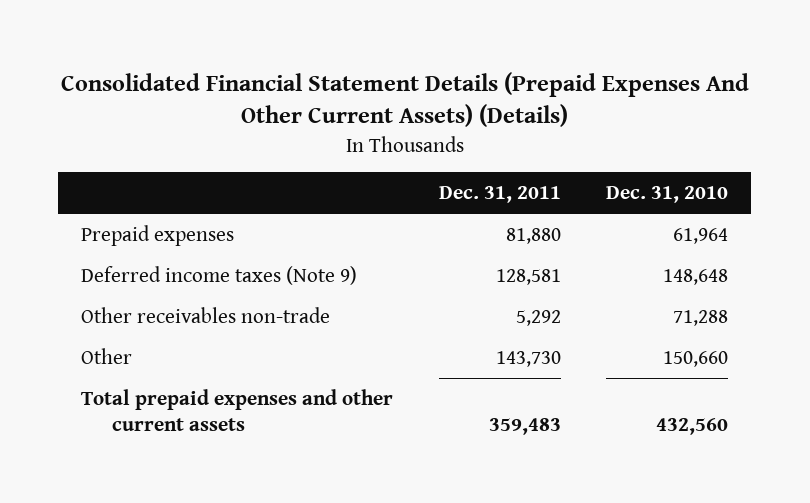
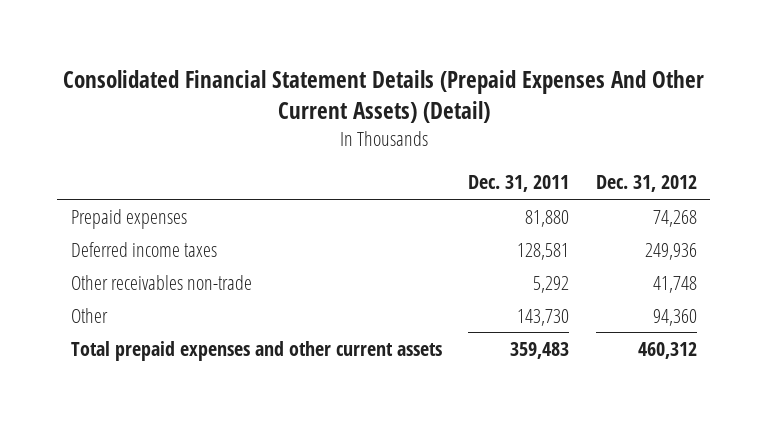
- Consolidated Financial Statement Details (Prepaid Expenses And Other Current Assets) (Details)
+ Consolidated Financial Statement Details (Prepaid Expenses And Other Current Assets) (Detail)
- | Dec. 31, 2011 | Dec. 31, 2010
+ | Dec. 31, 2011 | Dec. 31, 2012
- Deferred income taxes (Note 9) | 128,581 | 148,648
+ Deferred income taxes | 128,581 | 249,936

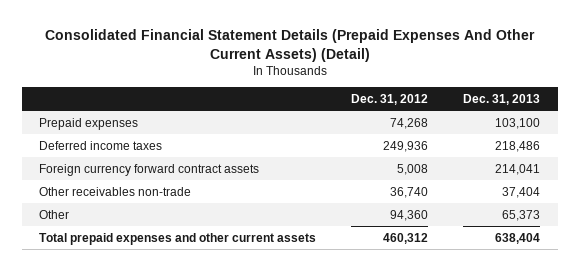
- | Dec. 31, 2011 | Dec. 31, 2012
+ | Dec. 31, 2012 | Dec. 31, 2013
- Other receivables non-trade | 5,292 | 41,748
+ Foreign currency forward contract assets | 5,008 | 214,041
+ Other receivables non-trade | 36,740 | 37,404

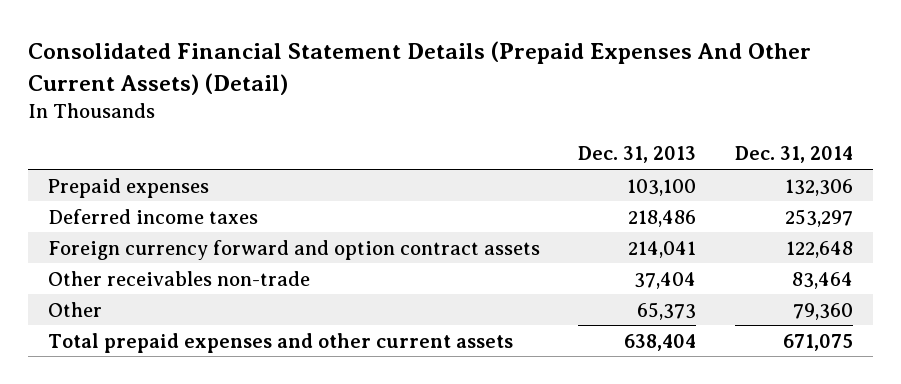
- | Dec. 31, 2012 | Dec. 31, 2013
+ | Dec. 31, 2013 | Dec. 31, 2014
- Foreign currency forward contract assets | 5,008 | 214,041
+ Foreign currency forward and option contract assets | 214,041 | 122,648

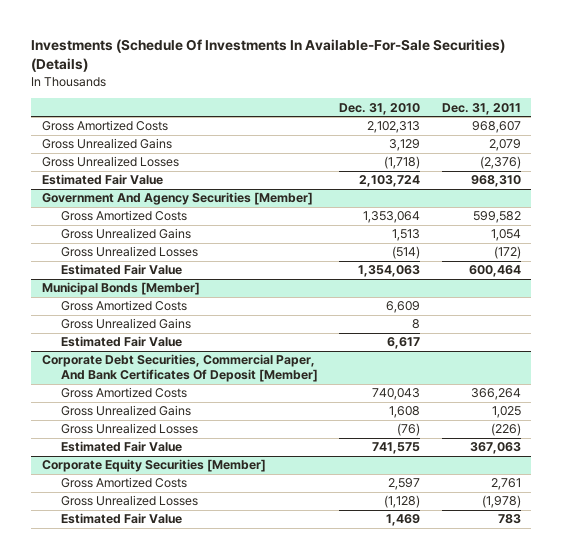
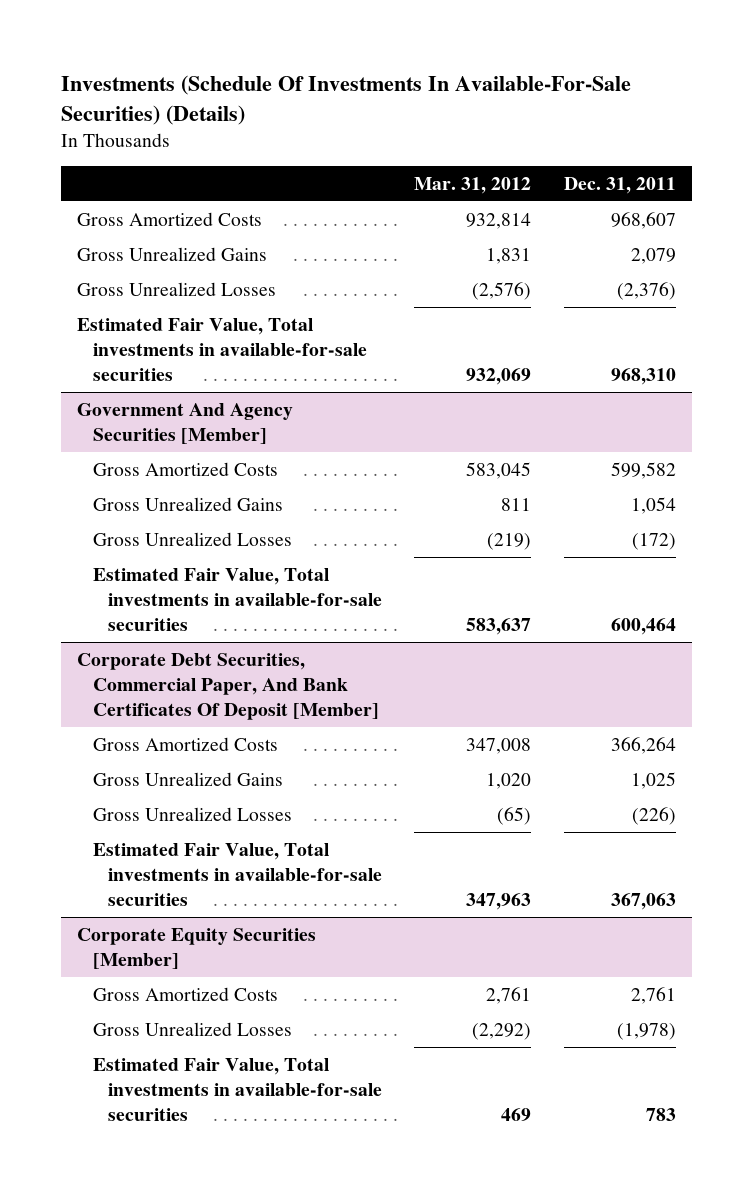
- | Dec. 31, 2010 | Dec. 31, 2011
+ | Mar. 31, 2012 | Dec. 31, 2011
- Estimated Fair Value | 2,103,724 | 968,310
+ Estimated Fair Value, Total investments in available-for-sale securities | 932,069 | 968,310
@ Government And Agency Securities [Member]
- Estimated Fair Value | 1,354,063 | 600,464
- Municipal Bonds [Member]
- Gross Amortized Costs | 6,609 |
- Gross Unrealized Gains | 8 |
- Estimated Fair Value | 6,617 |
@ Government And Agency Securities [Member]
+ Estimated Fair Value, Total investments in available-for-sale securities | 583,637 | 600,464
@ Corporate Debt Securities, Commercial Paper, And Bank Certificates Of Deposit [Member]
- Estimated Fair Value | 741,575 | 367,063
+ Estimated Fair Value, Total investments in available-for-sale securities | 347,963 | 367,063
@ Corporate Equity Securities [Member]
- Estimated Fair Value | 1,469 | 783
+ Estimated Fair Value, Total investments in available-for-sale securities | 469 | 783

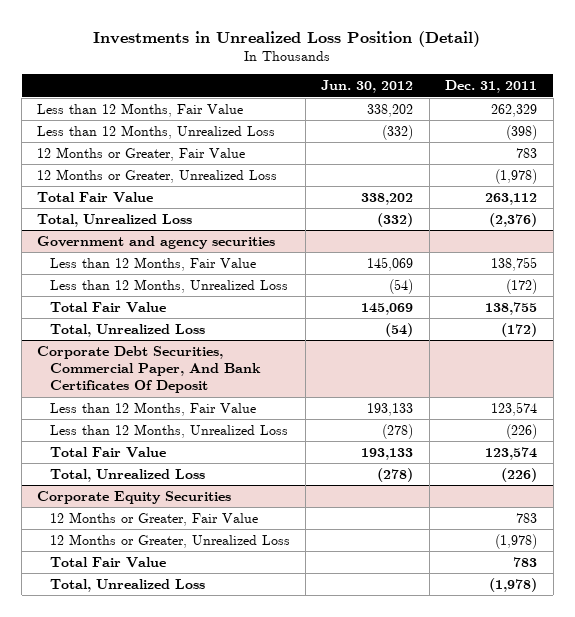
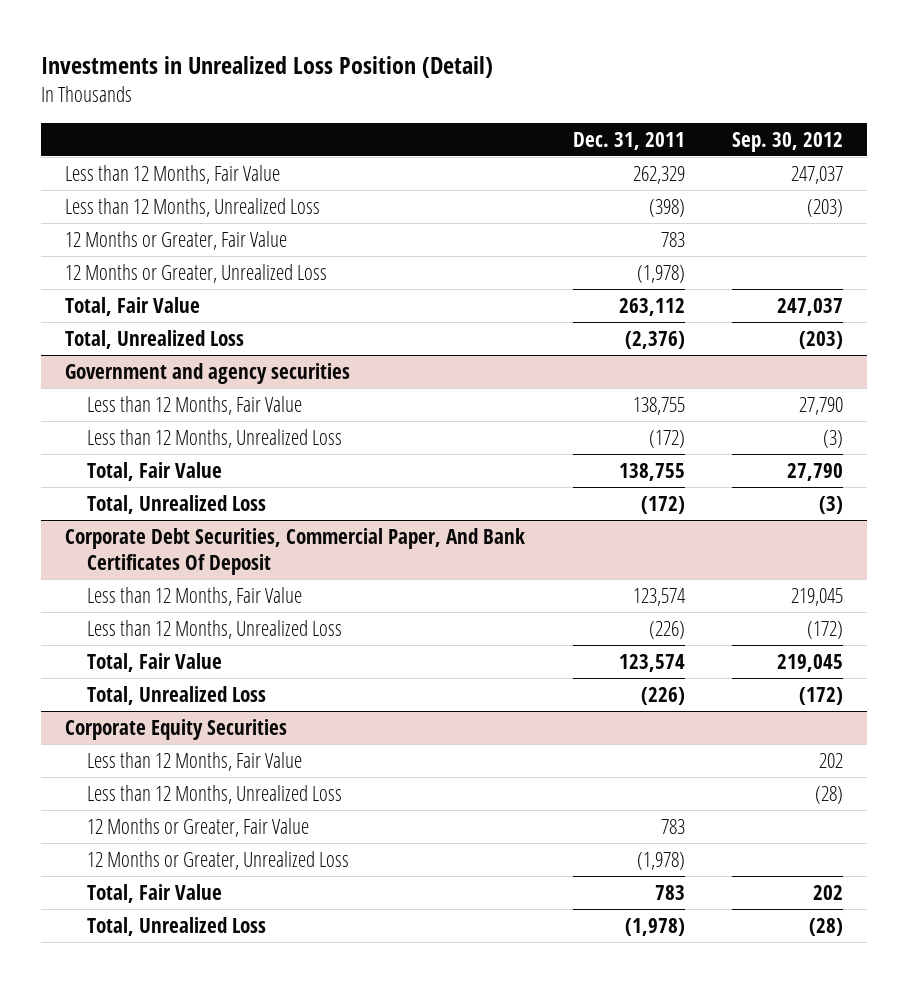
- | Jun. 30, 2012 | Dec. 31, 2011
+ | Dec. 31, 2011 | Sep. 30, 2012
- Total Fair Value | 338,202 | 263,112
+ Total, Fair Value | 263,112 | 247,037
@ Government and agency securities
- Total Fair Value | 145,069 | 138,755
+ Total, Fair Value | 138,755 | 27,790
@ Corporate Debt Securities, Commercial Paper, And Bank Certificates Of Deposit
- Total Fair Value | 193,133 | 123,574
+ Total, Fair Value | 123,574 | 219,045
@ Corporate Equity Securities
+ Less than 12 Months, Fair Value | | 202
+ Less than 12 Months, Unrealized Loss | | (28)
- Total Fair Value | | 783
+ Total, Fair Value | 783 | 202

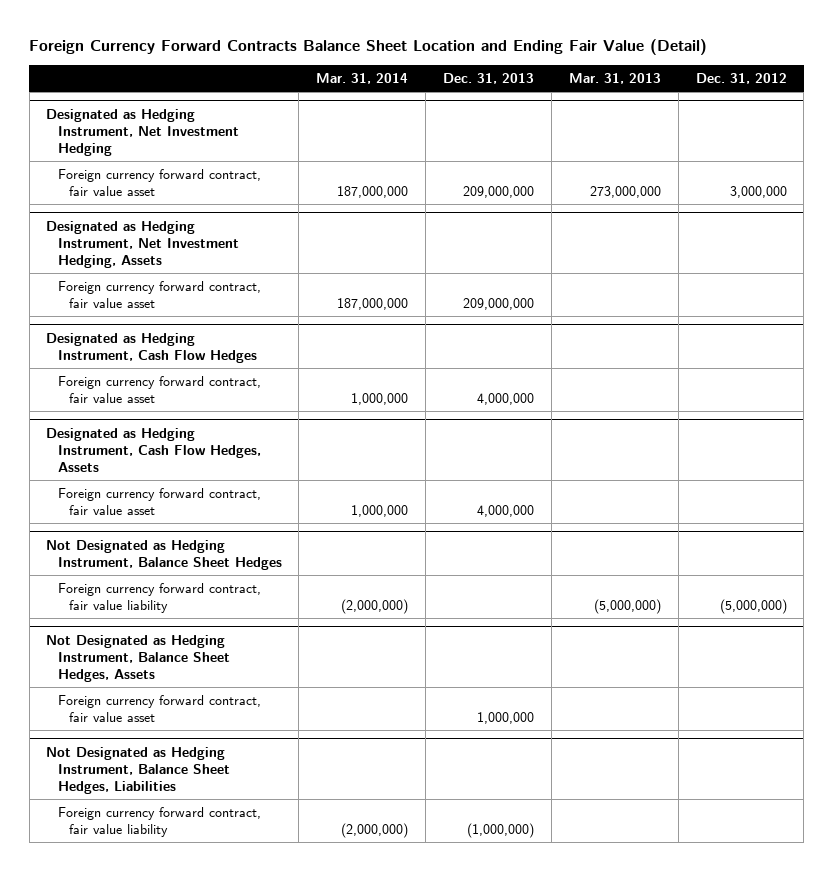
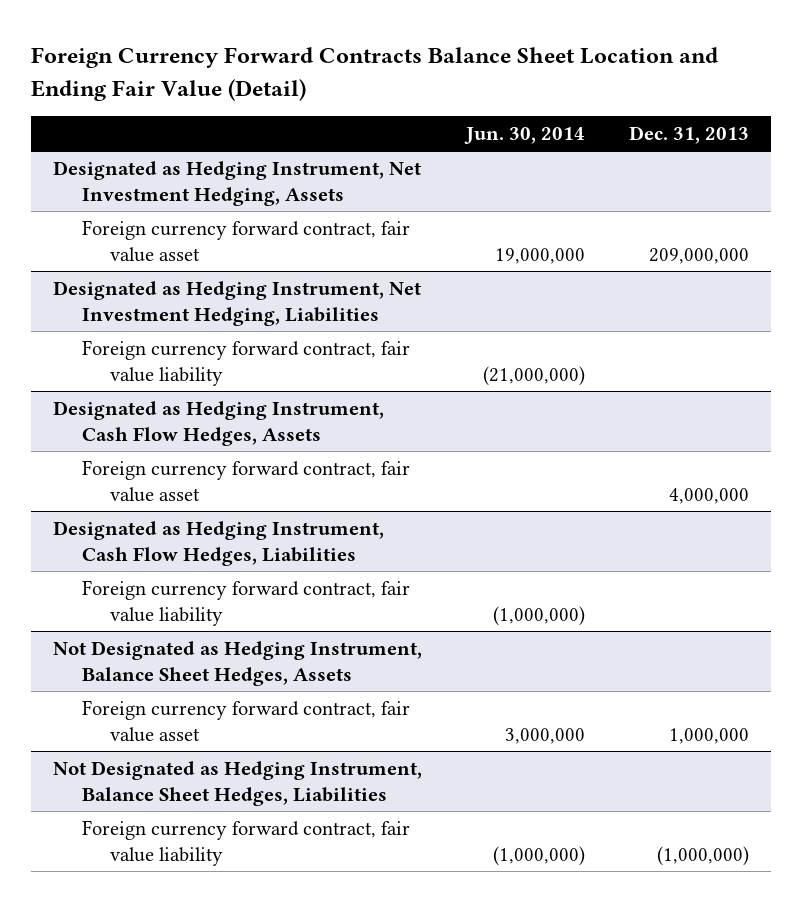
- | Mar. 31, 2014 | Dec. 31, 2013 | Mar. 31, 2013 | Dec. 31, 2012
+ | Jun. 30, 2014 | Dec. 31, 2013
- Designated as Hedging Instrument, Net Investment Hedging
- Foreign currency forward contract, fair value asset | 187,000,000 | 209,000,000 | 273,000,000 | 3,000,000
- Designated as Hedging Instrument, Cash Flow Hedges
- Foreign currency forward contract, fair value asset | 1,000,000 | 4,000,000 | |
+ Designated as Hedging Instrument, Net Investment Hedging, Liabilities
+ Foreign currency forward contract, fair value liability | (21,000,000) |
- Not Designated as Hedging Instrument, Balance Sheet Hedges
+ Designated as Hedging Instrument, Cash Flow Hedges, Liabilities

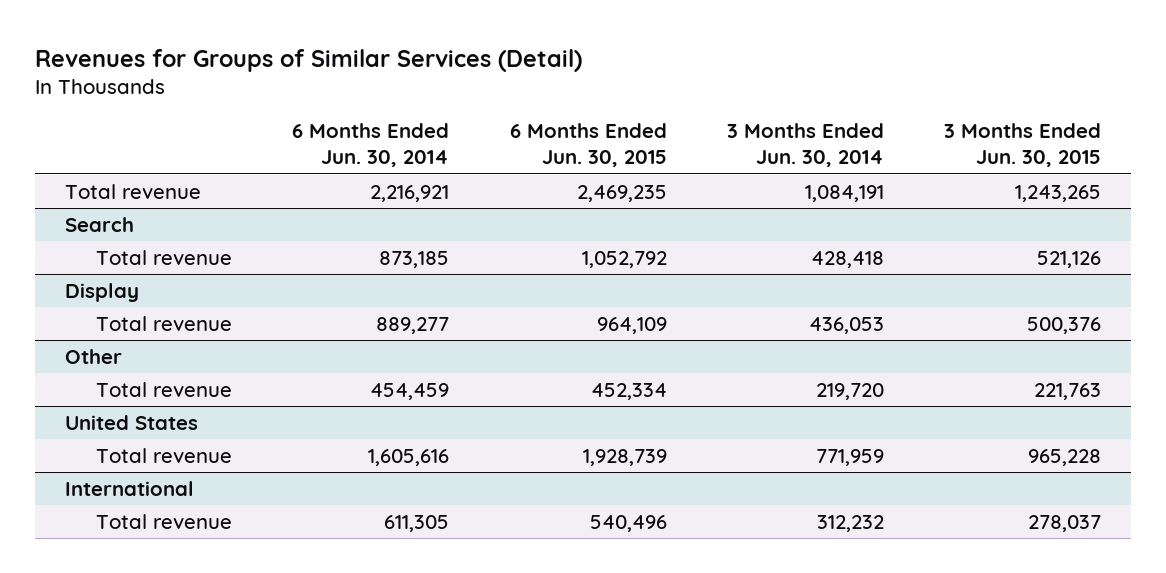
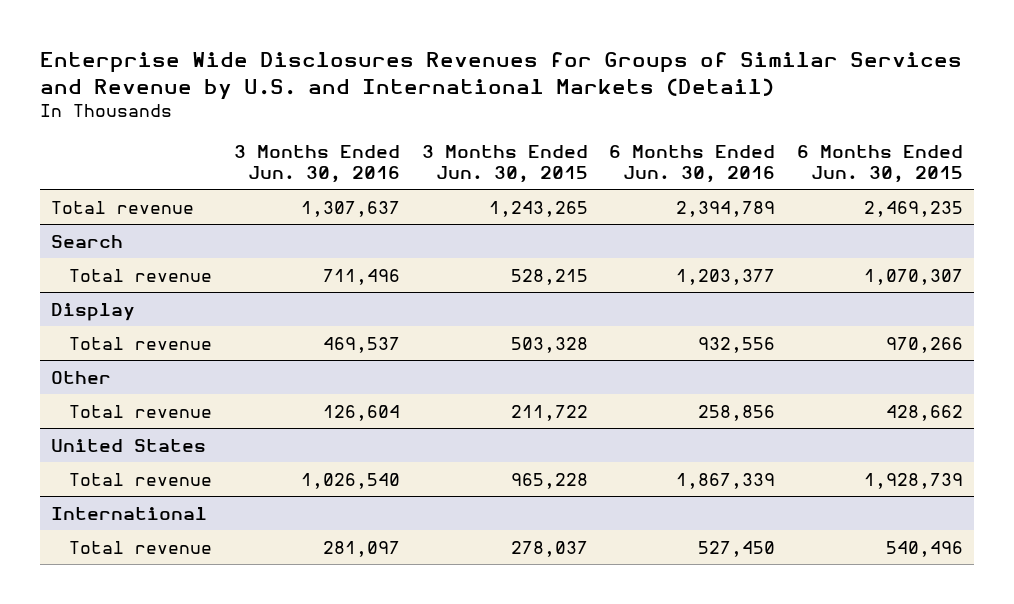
- Revenues for Groups of Similar Services (Detail)
+ Enterprise Wide Disclosures Revenues for Groups of Similar Services and Revenue by U.S. and International Markets (Detail)
- | 6 Months Ended Jun. 30, 2014 | 6 Months Ended Jun. 30, 2015 | 3 Months Ended Jun. 30, 2014 | 3 Months Ended Jun. 30, 2015
+ | 3 Months Ended Jun. 30, 2016 | 3 Months Ended Jun. 30, 2015 | 6 Months Ended Jun. 30, 2016 | 6 Months Ended Jun. 30, 2015
@ Search
- Total revenue | 873,185 | 1,052,792 | 428,418 | 521,126
+ Total revenue | 711,496 | 528,215 | 1,203,377 | 1,070,307
@ Display
- Total revenue | 889,277 | 964,109 | 436,053 | 500,376
+ Total revenue | 469,537 | 503,328 | 932,556 | 970,266
@ Other
- Total revenue | 454,459 | 452,334 | 219,720 | 221,763
+ Total revenue | 126,604 | 211,722 | 258,856 | 428,662

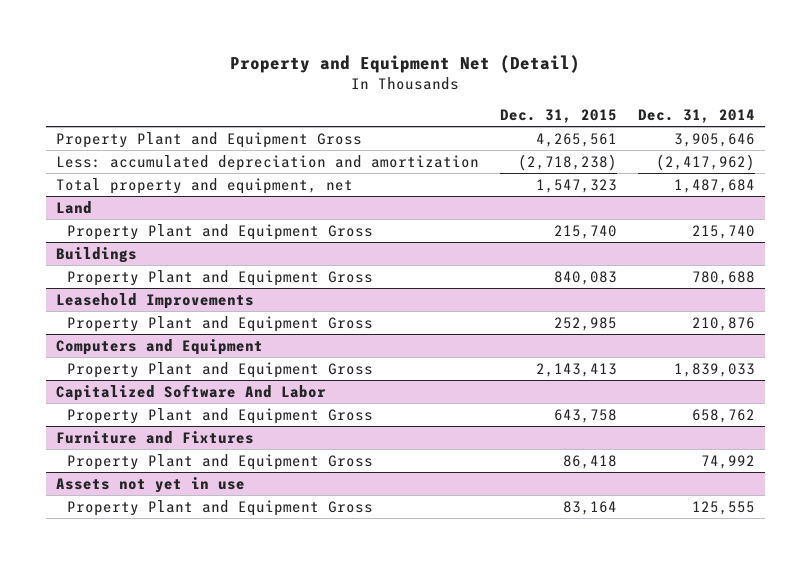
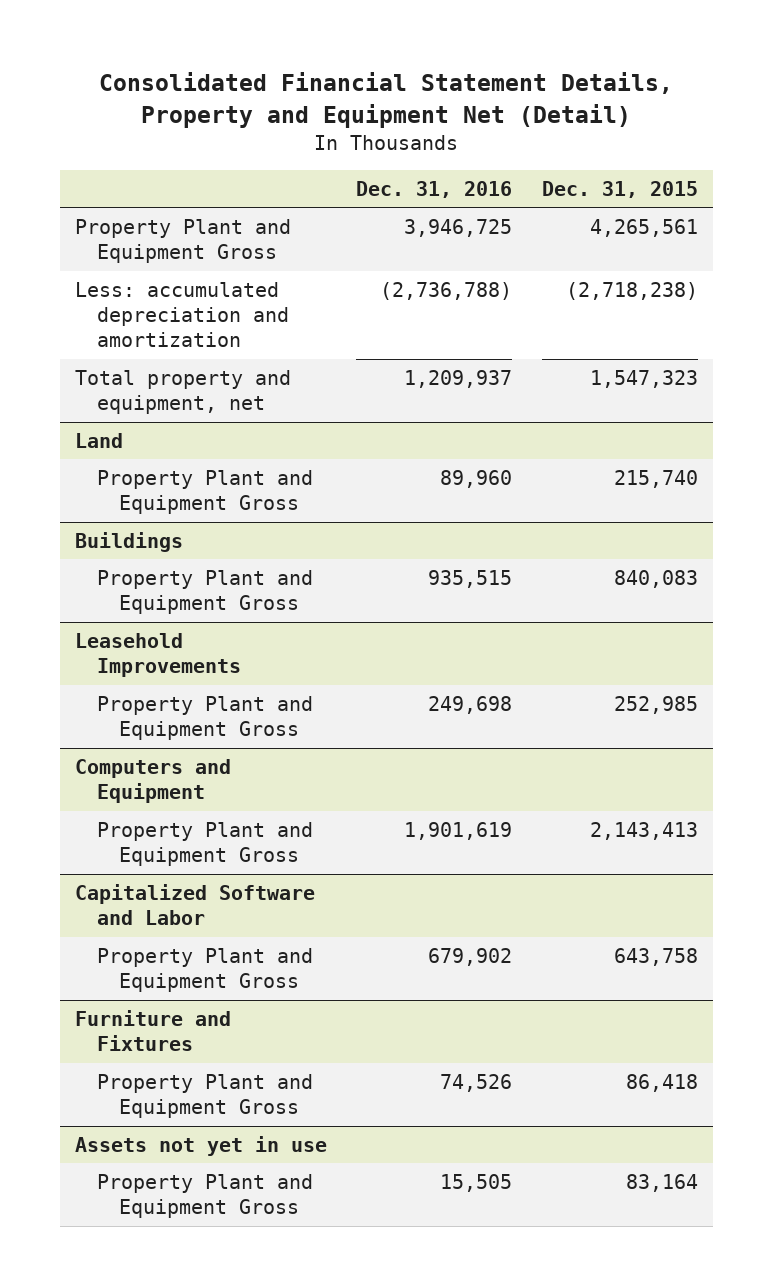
- Property and Equipment Net (Detail)
+ Consolidated Financial Statement Details, Property and Equipment Net (Detail)
- | Dec. 31, 2015 | Dec. 31, 2014
+ | Dec. 31, 2016 | Dec. 31, 2015
- Capitalized Software And Labor
+ Capitalized Software and Labor

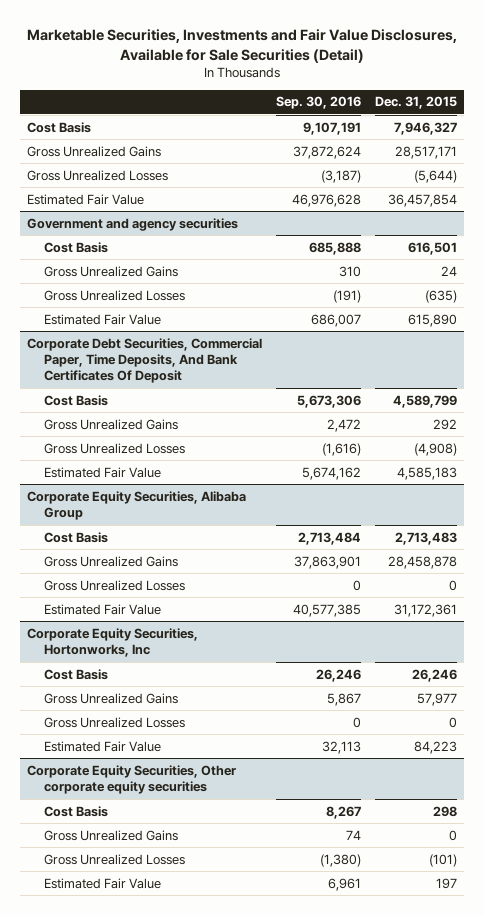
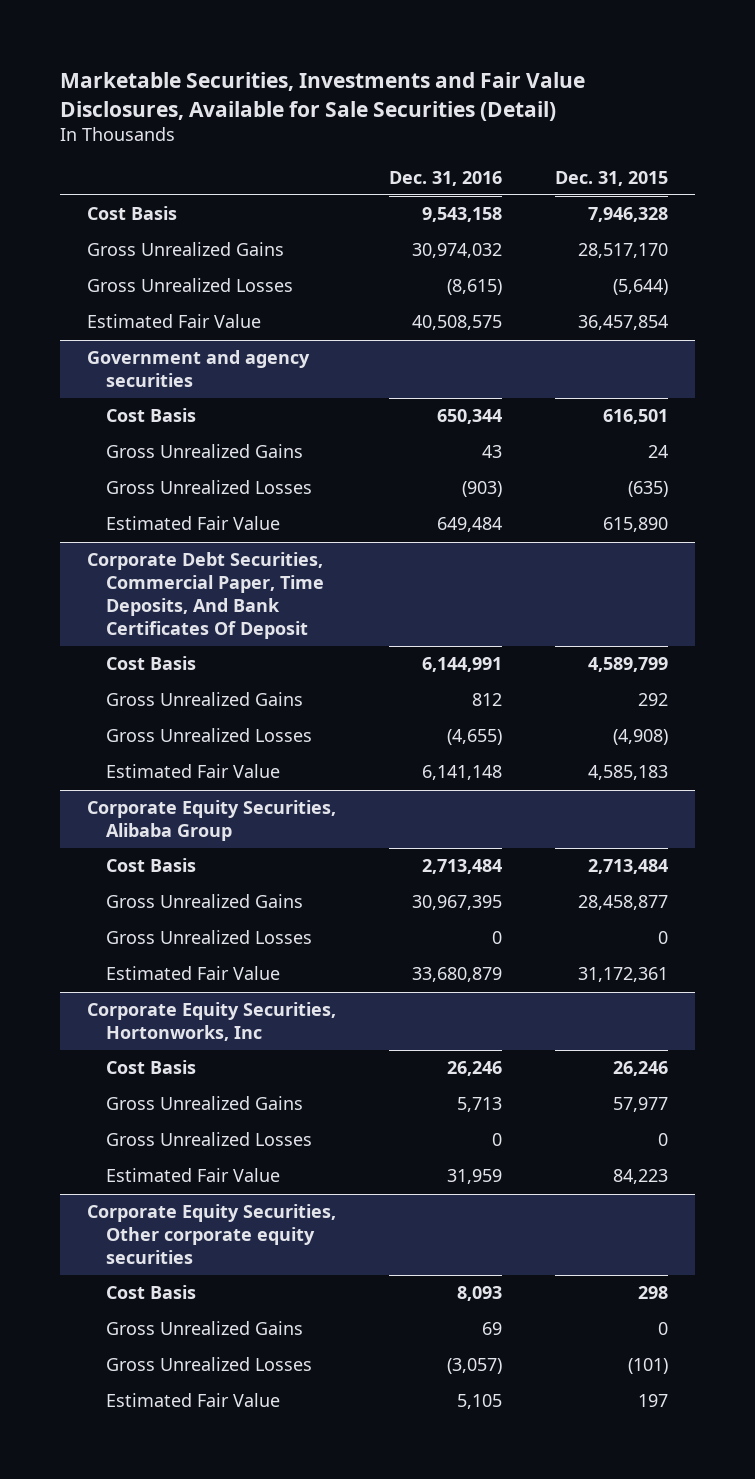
- | Sep. 30, 2016 | Dec. 31, 2015
+ | Dec. 31, 2016 | Dec. 31, 2015
- Cost Basis | 9,107,191 | 7,946,327
- Gross Unrealized Gains | 37,872,624 | 28,517,171
+ Cost Basis | 9,543,158 | 7,946,328
+ Gross Unrealized Gains | 30,974,032 | 28,517,170
@ Corporate Equity Securities, Alibaba Group
- Cost Basis | 2,713,484 | 2,713,483
- Gross Unrealized Gains | 37,863,901 | 28,458,878
+ Cost Basis | 2,713,484 | 2,713,484
+ Gross Unrealized Gains | 30,967,395 | 28,458,877

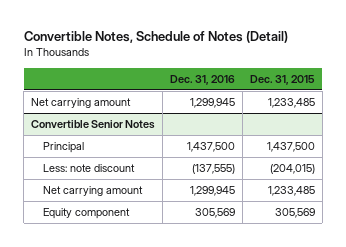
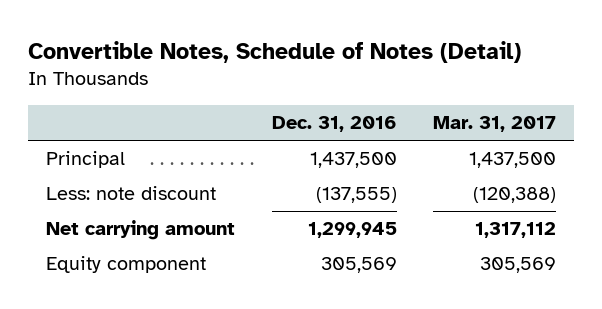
- | Dec. 31, 2016 | Dec. 31, 2015
+ | Dec. 31, 2016 | Mar. 31, 2017
- Net carrying amount | 1,299,945 | 1,233,485
- Convertible Senior Notes

